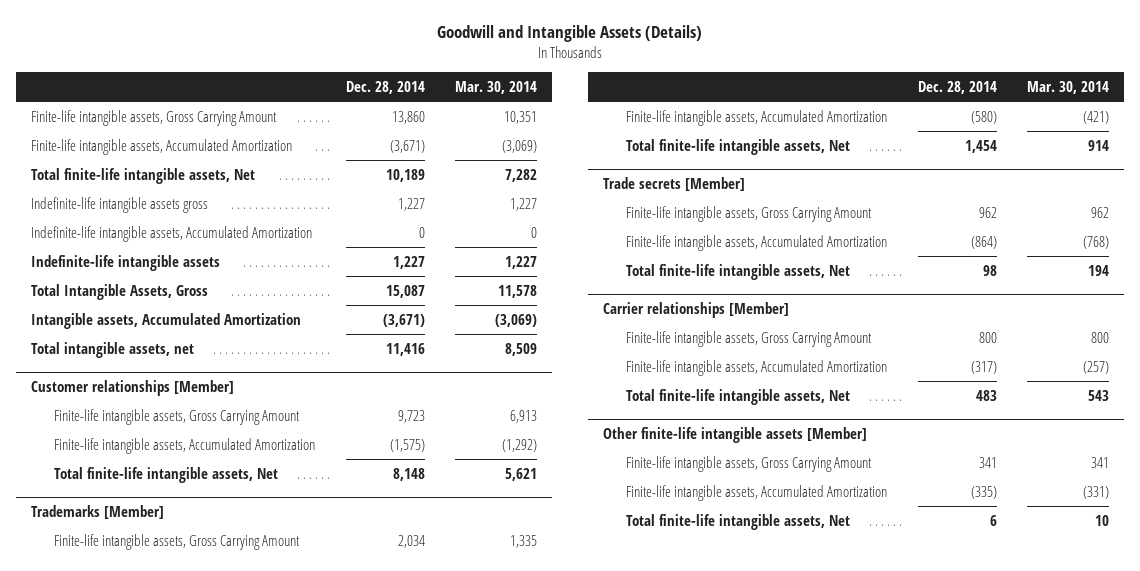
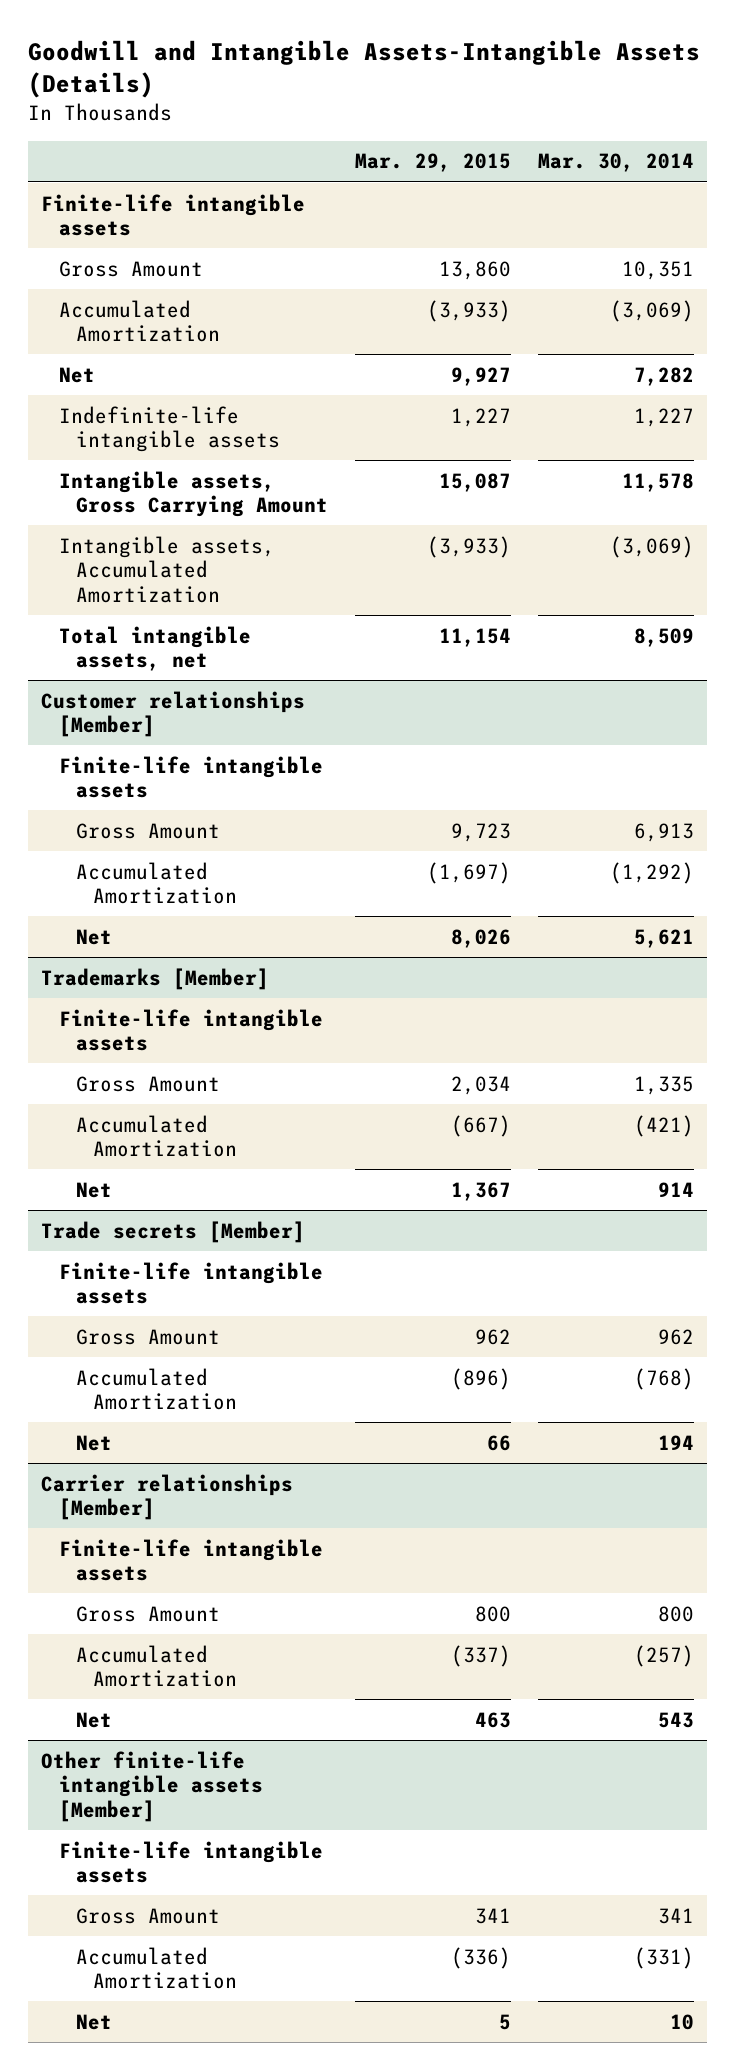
- Goodwill and Intangible Assets (Details)
+ Goodwill and Intangible Assets-Intangible Assets (Details)
- | Dec. 28, 2014 | Mar. 30, 2014
+ | Mar. 29, 2015 | Mar. 30, 2014
- Finite-life intangible assets, Gross Carrying Amount | 13,860 | 10,351
- Finite-life intangible assets, Accumulated Amortization | (3,671) | (3,069)
- Total finite-life intangible assets, Net | 10,189 | 7,282
- Indefinite-life intangible assets gross | 1,227 | 1,227
- Indefinite-life intangible assets, Accumulated Amortization | 0 | 0
+ Finite-life intangible assets
+ Gross Amount | 13,860 | 10,351
+ Accumulated Amortization | (3,933) | (3,069)
+ Net | 9,927 | 7,282
- Total Intangible Assets, Gross | 15,087 | 11,578
+ Intangible assets, Gross Carrying Amount | 15,087 | 11,578
@ Customer relationships [Member]
- Finite-life intangible assets, Gross Carrying Amount | 9,723 | 6,913
- Finite-life intangible assets, Accumulated Amortization | (1,575) | (1,292)
- Total finite-life intangible assets, Net | 8,148 | 5,621
+ Finite-life intangible assets
+ Gross Amount | 9,723 | 6,913
+ Accumulated Amortization | (1,697) | (1,292)
+ Net | 8,026 | 5,621
@ Trademarks [Member]
- Finite-life intangible assets, Gross Carrying Amount | 2,034 | 1,335
- Finite-life intangible assets, Accumulated Amortization | (580) | (421)
- Total finite-life intangible assets, Net | 1,454 | 914
+ Finite-life intangible assets
+ Gross Amount | 2,034 | 1,335
+ Accumulated Amortization | (667) | (421)
+ Net | 1,367 | 914
@ Trade secrets [Member]
- Finite-life intangible assets, Gross Carrying Amount | 962 | 962
- Finite-life intangible assets, Accumulated Amortization | (864) | (768)
- Total finite-life intangible assets, Net | 98 | 194
+ Finite-life intangible assets
+ Gross Amount | 962 | 962
+ Accumulated Amortization | (896) | (768)
+ Net | 66 | 194
@ Carrier relationships [Member]
- Finite-life intangible assets, Gross Carrying Amount | 800 | 800
- Finite-life intangible assets, Accumulated Amortization | (317) | (257)
- Total finite-life intangible assets, Net | 483 | 543
+ Finite-life intangible assets
+ Gross Amount | 800 | 800
+ Accumulated Amortization | (337) | (257)
+ Net | 463 | 543
@ Other finite-life intangible assets [Member]
- Finite-life intangible assets, Gross Carrying Amount | 341 | 341
- Finite-life intangible assets, Accumulated Amortization | (335) | (331)
- Total finite-life intangible assets, Net | 6 | 10
+ Finite-life intangible assets
+ Gross Amount | 341 | 341
+ Accumulated Amortization | (336) | (331)
+ Net | 5 | 10

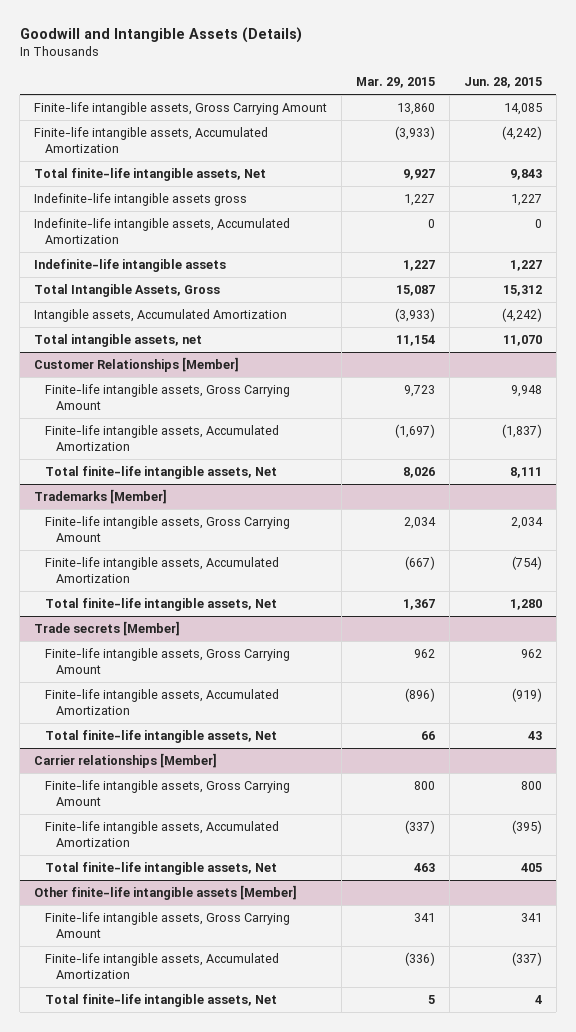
- Goodwill and Intangible Assets-Intangible Assets (Details)
+ Goodwill and Intangible Assets (Details)
- | Mar. 29, 2015 | Mar. 30, 2014
+ | Mar. 29, 2015 | Jun. 28, 2015
- Finite-life intangible assets
- Gross Amount | 13,860 | 10,351
- Accumulated Amortization | (3,933) | (3,069)
- Net | 9,927 | 7,282
+ Finite-life intangible assets, Gross Carrying Amount | 13,860 | 14,085
+ Finite-life intangible assets, Accumulated Amortization | (3,933) | (4,242)
+ Total finite-life intangible assets, Net | 9,927 | 9,843
+ Indefinite-life intangible assets gross | 1,227 | 1,227
+ Indefinite-life intangible assets, Accumulated Amortization | 0 | 0
- Intangible assets, Gross Carrying Amount | 15,087 | 11,578
+ Total Intangible Assets, Gross | 15,087 | 15,312
- Customer relationships [Member]
- Finite-life intangible assets
- Gross Amount | 9,723 | 6,913
- Accumulated Amortization | (1,697) | (1,292)
- Net | 8,026 | 5,621
+ Customer Relationships [Member]
+ Finite-life intangible assets, Gross Carrying Amount | 9,723 | 9,948
+ Finite-life intangible assets, Accumulated Amortization | (1,697) | (1,837)
+ Total finite-life intangible assets, Net | 8,026 | 8,111
@ Trademarks [Member]
- Finite-life intangible assets
- Gross Amount | 2,034 | 1,335
- Accumulated Amortization | (667) | (421)
- Net | 1,367 | 914
+ Finite-life intangible assets, Gross Carrying Amount | 2,034 | 2,034
+ Finite-life intangible assets, Accumulated Amortization | (667) | (754)
+ Total finite-life intangible assets, Net | 1,367 | 1,280
@ Trade secrets [Member]
- Finite-life intangible assets
- Gross Amount | 962 | 962
- Accumulated Amortization | (896) | (768)
- Net | 66 | 194
+ Finite-life intangible assets, Gross Carrying Amount | 962 | 962
+ Finite-life intangible assets, Accumulated Amortization | (896) | (919)
+ Total finite-life intangible assets, Net | 66 | 43
@ Carrier relationships [Member]
- Finite-life intangible assets
- Gross Amount | 800 | 800
- Accumulated Amortization | (337) | (257)
- Net | 463 | 543
+ Finite-life intangible assets, Gross Carrying Amount | 800 | 800
+ Finite-life intangible assets, Accumulated Amortization | (337) | (395)
+ Total finite-life intangible assets, Net | 463 | 405
@ Other finite-life intangible assets [Member]
- Finite-life intangible assets
- Gross Amount | 341 | 341
- Accumulated Amortization | (336) | (331)
- Net | 5 | 10
+ Finite-life intangible assets, Gross Carrying Amount | 341 | 341
+ Finite-life intangible assets, Accumulated Amortization | (336) | (337)
+ Total finite-life intangible assets, Net | 5 | 4

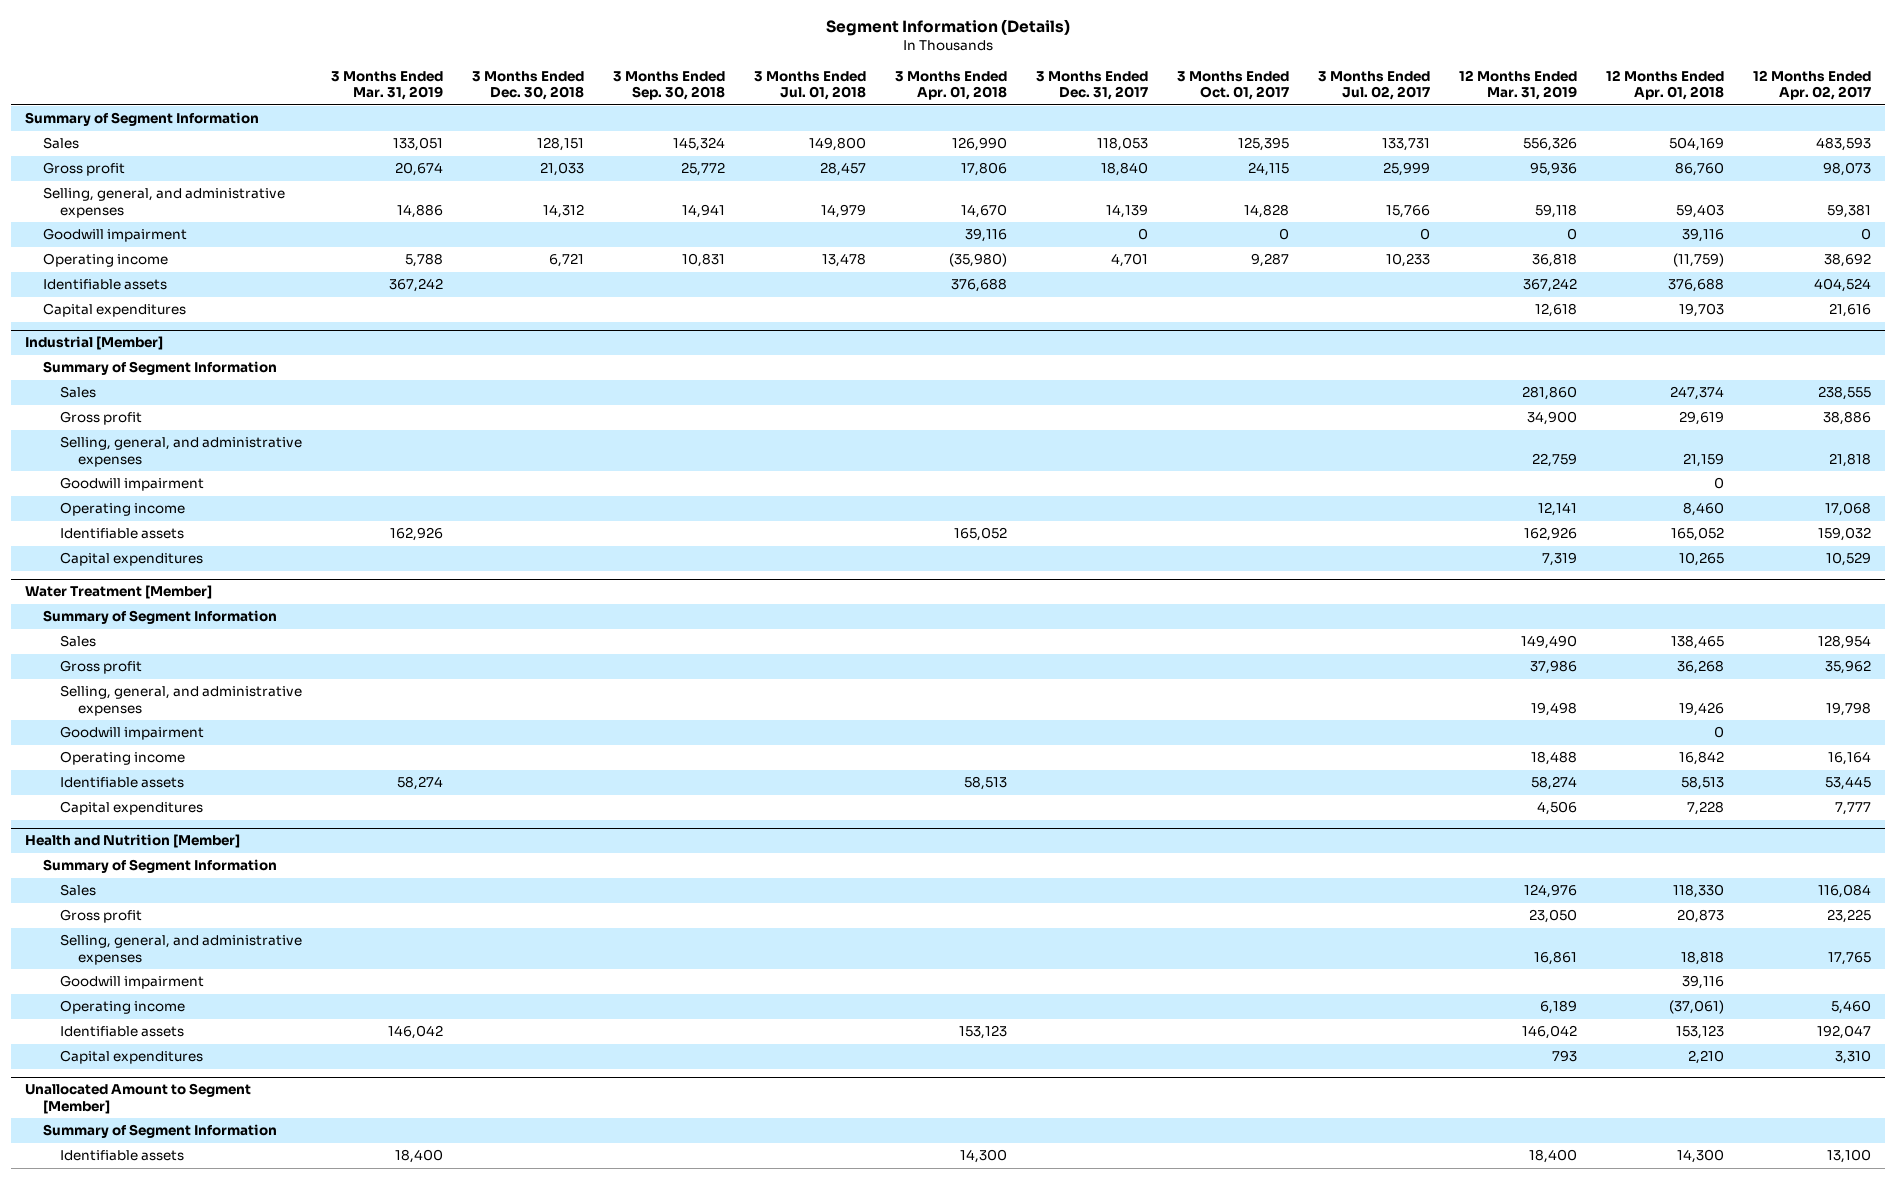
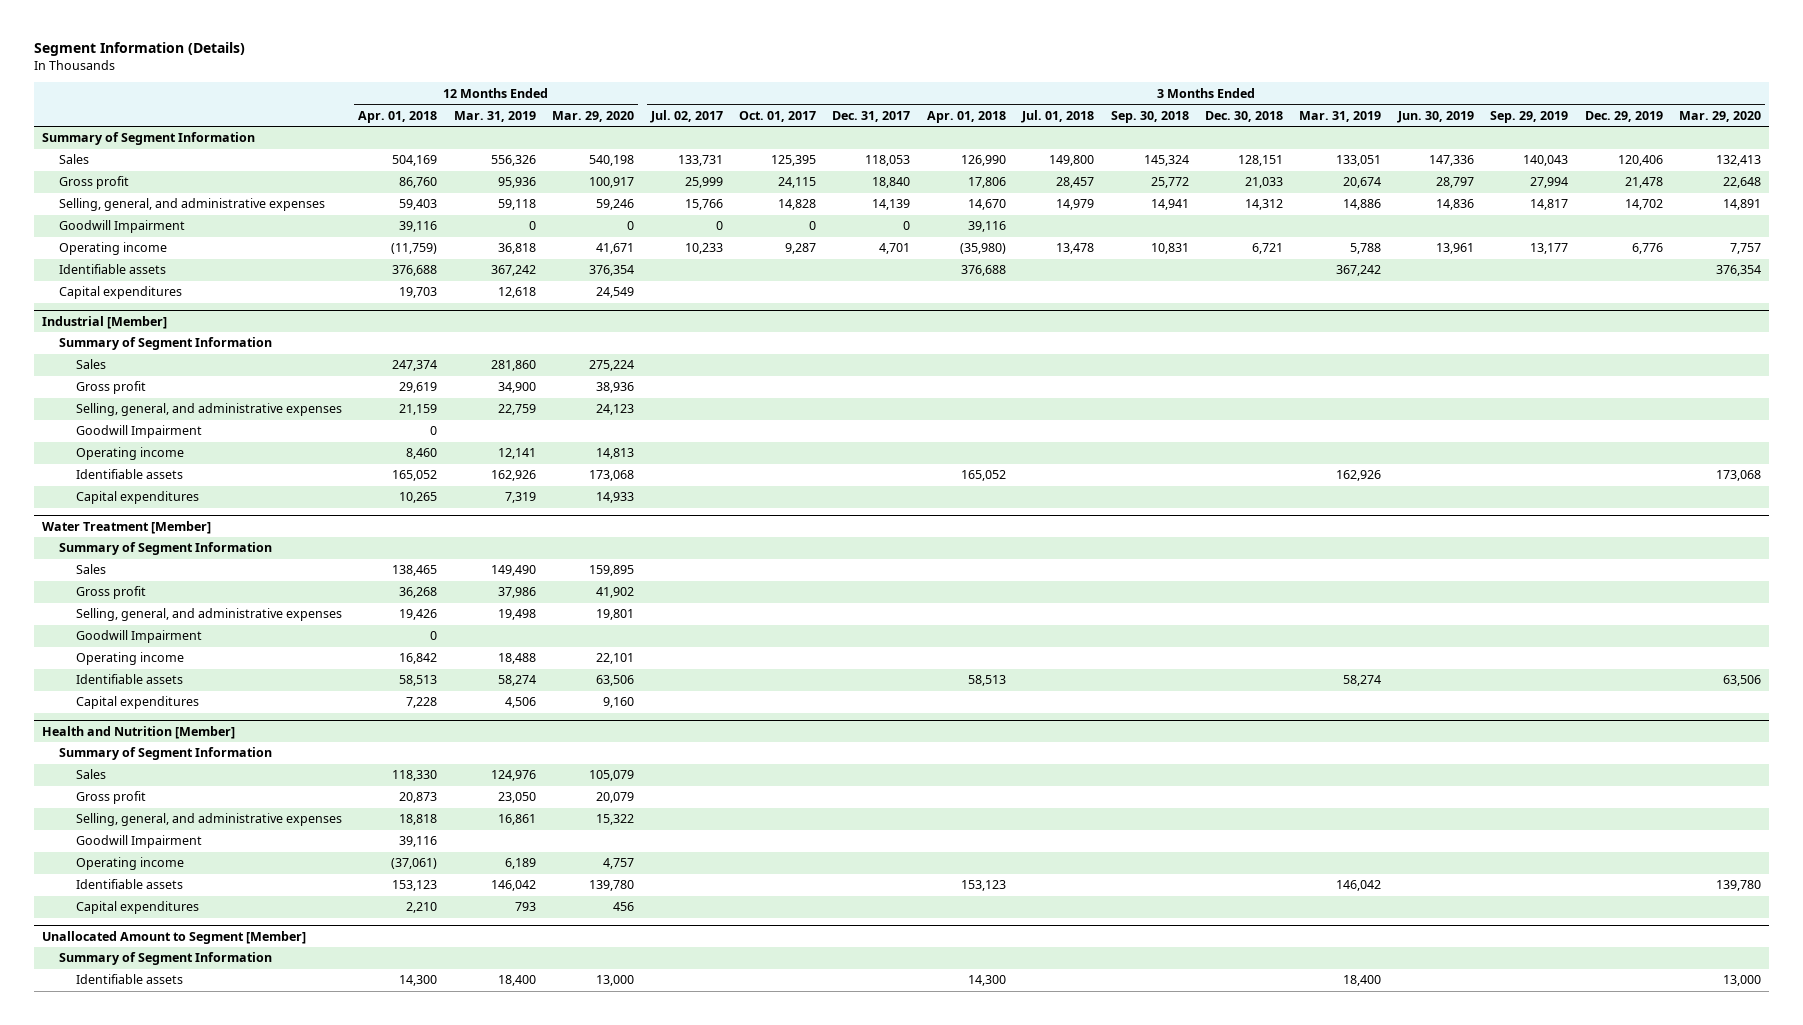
- | 3 Months Ended Mar. 31, 2019 | 3 Months Ended Dec. 30, 2018 | 3 Months Ended Sep. 30, 2018 | 3 Months Ended Jul. 01, 2018 | 3 Months Ended Apr. 01, 2018 | 3 Months Ended Dec. 31, 2017 | 3 Months Ended Oct. 01, 2017 | 3 Months Ended Jul. 02, 2017 | 12 Months Ended Mar. 31, 2019 | 12 Months Ended Apr. 01, 2018 | 12 Months Ended Apr. 02, 2017
+ | 12 Months Ended Apr. 01, 2018 | 12 Months Ended Mar. 31, 2019 | 12 Months Ended Mar. 29, 2020 | 3 Months Ended Jul. 02, 2017 | 3 Months Ended Oct. 01, 2017 | 3 Months Ended Dec. 31, 2017 | 3 Months Ended Apr. 01, 2018 | 3 Months Ended Jul. 01, 2018 | 3 Months Ended Sep. 30, 2018 | 3 Months Ended Dec. 30, 2018 | 3 Months Ended Mar. 31, 2019 | 3 Months Ended Jun. 30, 2019 | 3 Months Ended Sep. 29, 2019 | 3 Months Ended Dec. 29, 2019 | 3 Months Ended Mar. 29, 2020
- Goodwill impairment | | | | | 39,116 | 0 | 0 | 0 | 0 | 39,116 | 0
+ Goodwill Impairment | 39,116 | 0 | 0 | 0 | 0 | 0 | 39,116 | | | | | | | |
@ Industrial [Member]
- Goodwill impairment | | | | | | | | | | 0 |
+ Goodwill Impairment | 0 | | | | | | | | | | | | | |
@ Water Treatment [Member]
- Goodwill impairment | | | | | | | | | | 0 |
+ Goodwill Impairment | 0 | | | | | | | | | | | | | |
@ Health and Nutrition [Member]
- Goodwill impairment | | | | | | | | | | 39,116 |
+ Goodwill Impairment | 39,116 | | | | | | | | | | | | | |

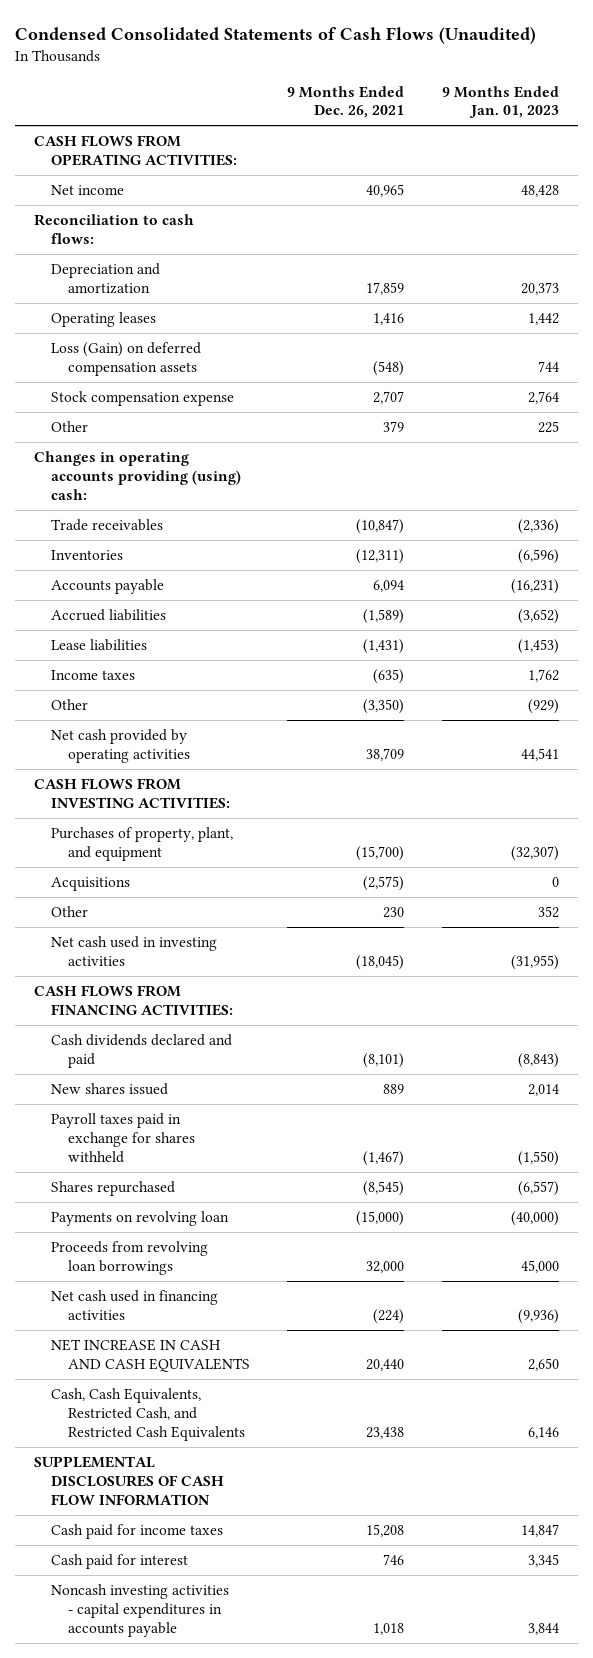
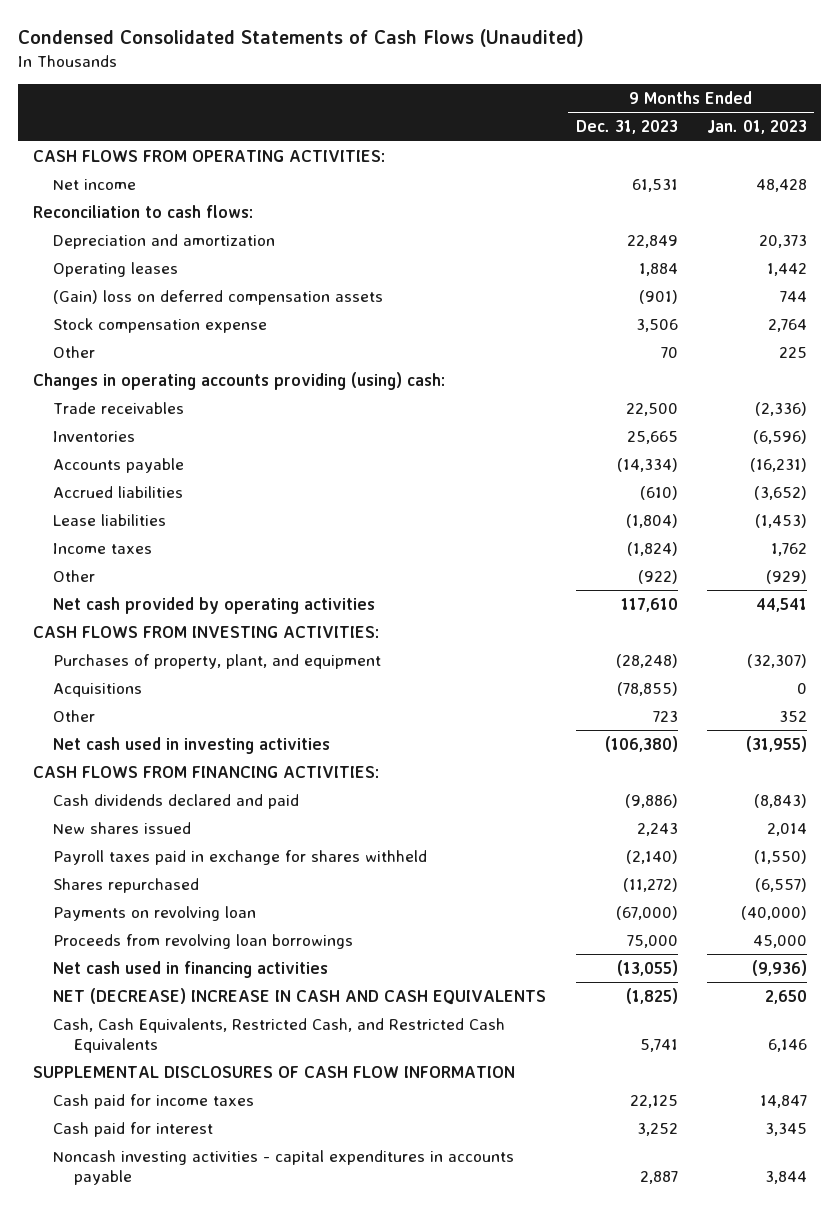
- | 9 Months Ended Dec. 26, 2021 | 9 Months Ended Jan. 01, 2023
+ | 9 Months Ended Dec. 31, 2023 | 9 Months Ended Jan. 01, 2023
- Loss (Gain) on deferred compensation assets | (548) | 744
+ (Gain) loss on deferred compensation assets | (901) | 744
- NET INCREASE IN CASH AND CASH EQUIVALENTS | 20,440 | 2,650
+ NET (DECREASE) INCREASE IN CASH AND CASH EQUIVALENTS | (1,825) | 2,650

